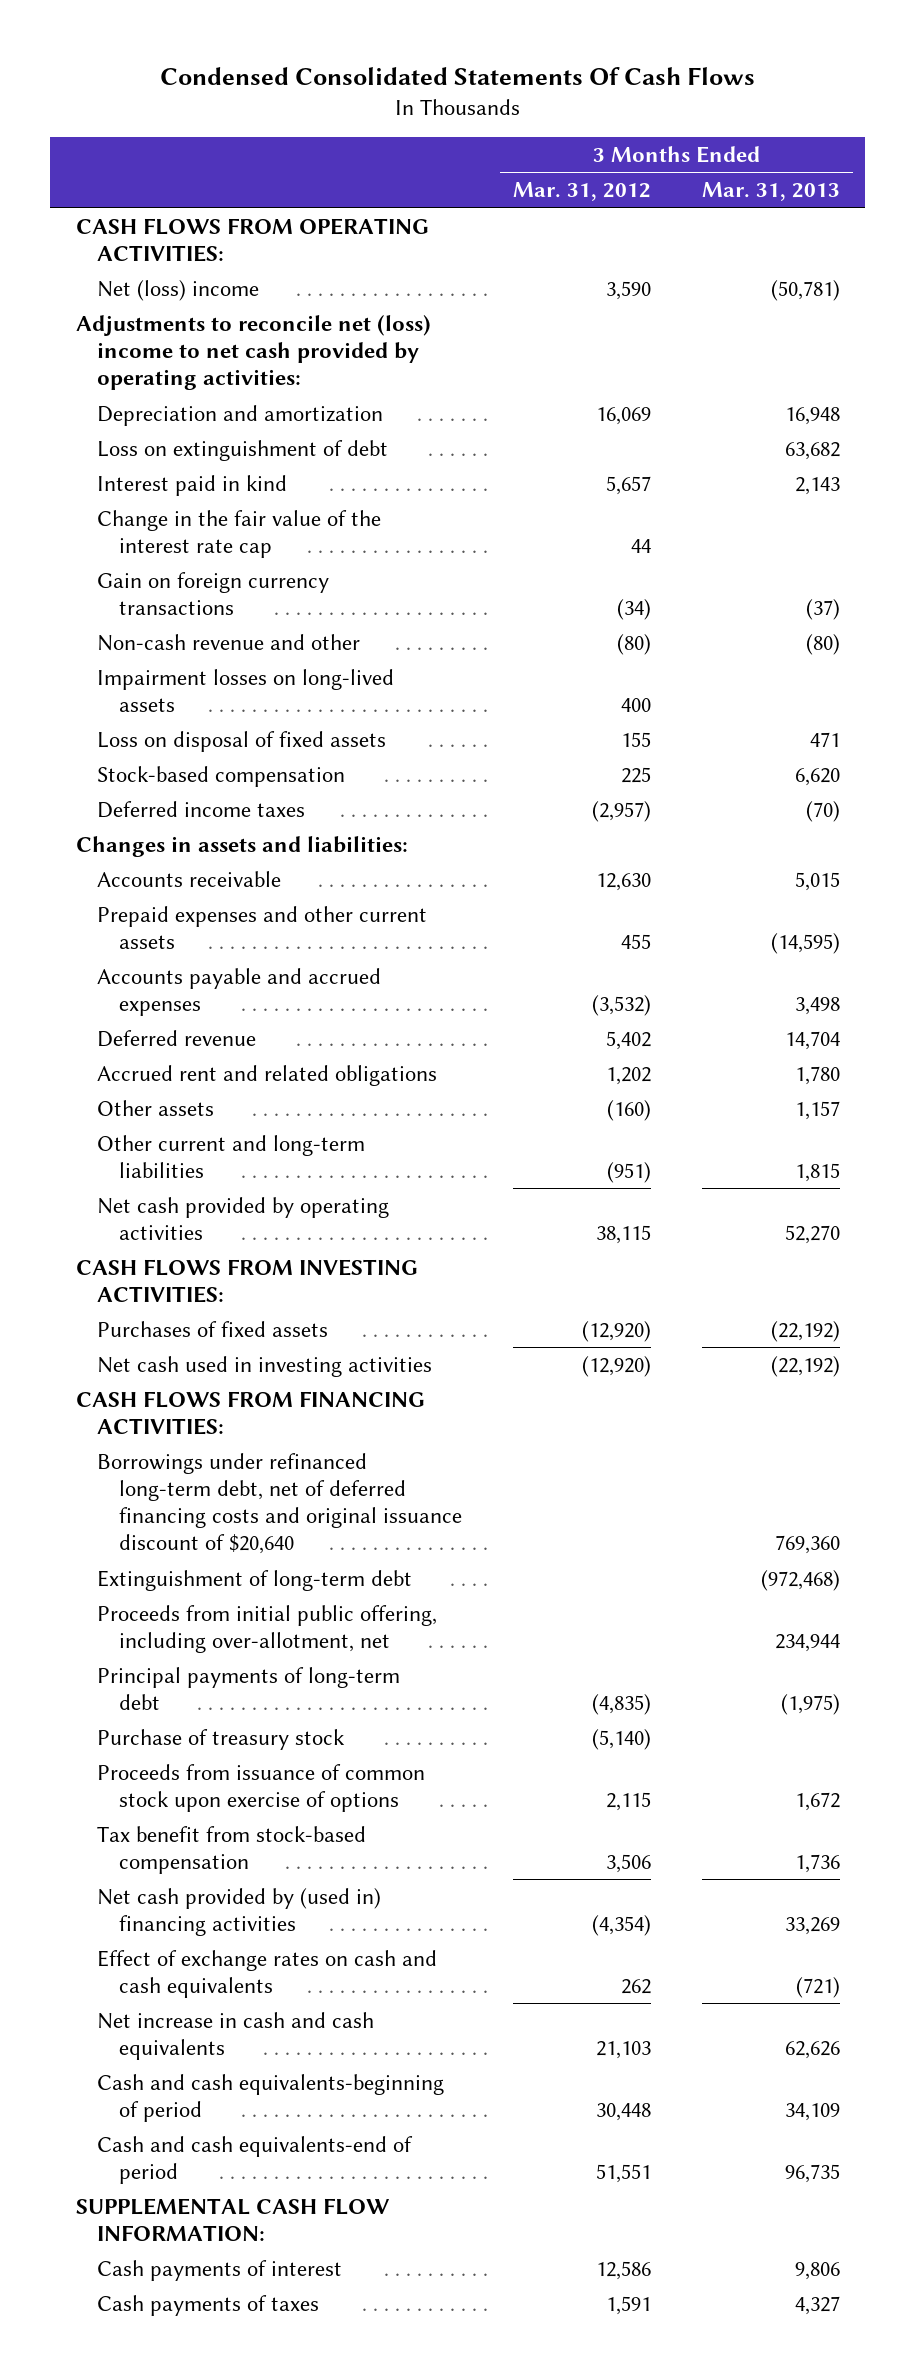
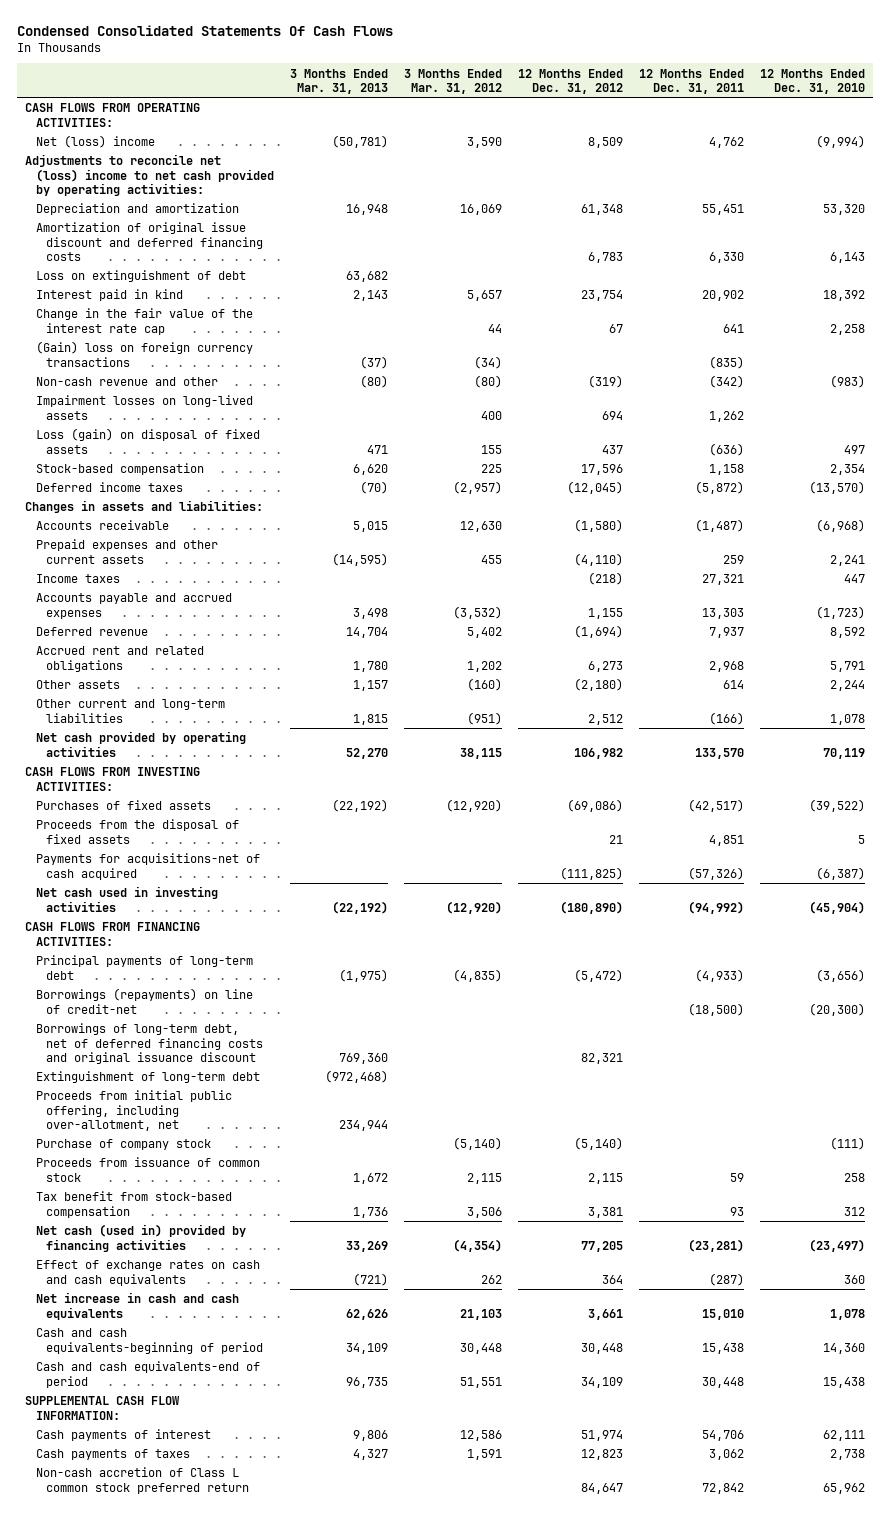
- | 3 Months Ended Mar. 31, 2012 | 3 Months Ended Mar. 31, 2013
+ | 3 Months Ended Mar. 31, 2013 | 3 Months Ended Mar. 31, 2012 | 12 Months Ended Dec. 31, 2012 | 12 Months Ended Dec. 31, 2011 | 12 Months Ended Dec. 31, 2010
+ Amortization of original issue discount and deferred financing costs | | | 6,783 | 6,330 | 6,143
- Gain on foreign currency transactions | (34) | (37)
+ (Gain) loss on foreign currency transactions | (37) | (34) | | (835) |
- Loss on disposal of fixed assets | 155 | 471
+ Loss (gain) on disposal of fixed assets | 471 | 155 | 437 | (636) | 497
+ Income taxes | | | (218) | 27,321 | 447
+ Proceeds from the disposal of fixed assets | | | 21 | 4,851 | 5
+ Payments for acquisitions-net of cash acquired | | | (111,825) | (57,326) | (6,387)
- Borrowings under refinanced long-term debt, net of deferred financing costs and original issuance discount of $20,640 | | 769,360
moved up: Principal payments of long-term debt | (1,975) | (4,835) | (5,472) | (4,933) | (3,656)
+ Borrowings (repayments) on line of credit-net | | | | (18,500) | (20,300)
+ Borrowings of long-term debt, net of deferred financing costs and original issuance discount | 769,360 | | 82,321 | |
- Purchase of treasury stock | (5,140) |
- Proceeds from issuance of common stock upon exercise of options | 2,115 | 1,672
+ Purchase of company stock | | (5,140) | (5,140) | | (111)
+ Proceeds from issuance of common stock | 1,672 | 2,115 | 2,115 | 59 | 258
- Net cash provided by (used in) financing activities | (4,354) | 33,269
+ Net cash (used in) provided by financing activities | 33,269 | (4,354) | 77,205 | (23,281) | (23,497)
+ Non-cash accretion of Class L common stock preferred return | | | 84,647 | 72,842 | 65,962

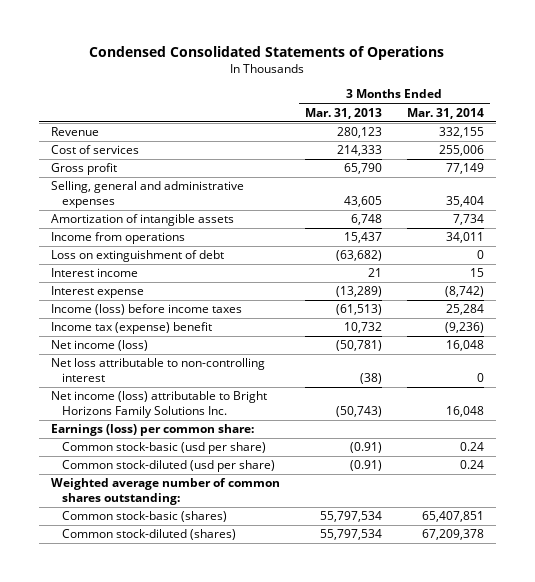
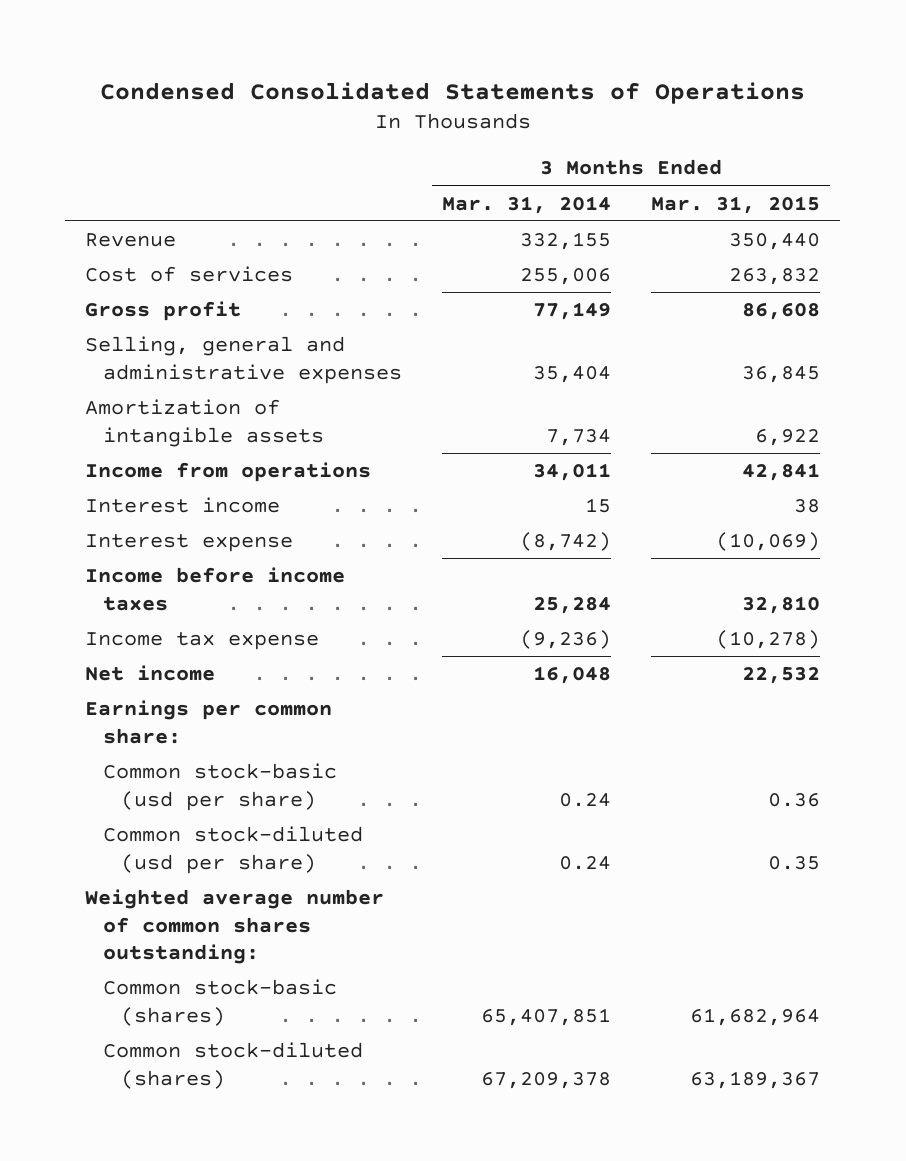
- | 3 Months Ended Mar. 31, 2013 | 3 Months Ended Mar. 31, 2014
+ | 3 Months Ended Mar. 31, 2014 | 3 Months Ended Mar. 31, 2015
- Loss on extinguishment of debt | (63,682) | 0
- Income (loss) before income taxes | (61,513) | 25,284
- Income tax (expense) benefit | 10,732 | (9,236)
- Net income (loss) | (50,781) | 16,048
- Net loss attributable to non-controlling interest | (38) | 0
- Net income (loss) attributable to Bright Horizons Family Solutions Inc. | (50,743) | 16,048
- Earnings (loss) per common share:
+ Income before income taxes | 25,284 | 32,810
+ Income tax expense | (9,236) | (10,278)
+ Net income | 16,048 | 22,532
+ Earnings per common share:

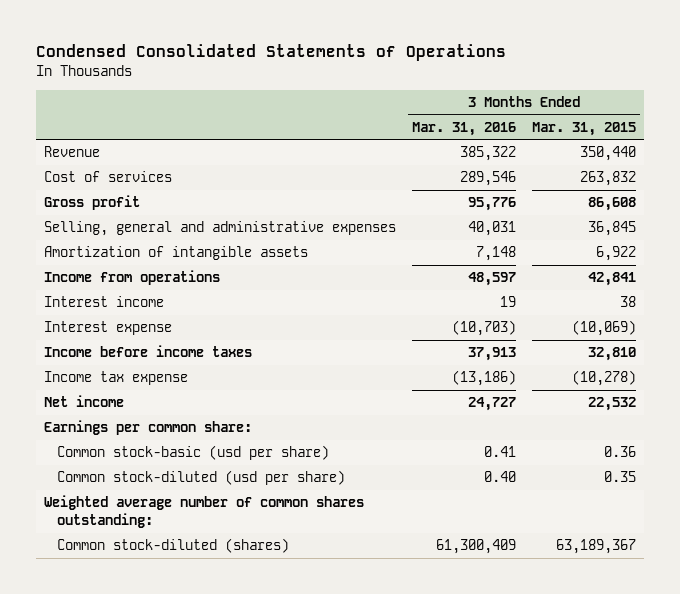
- | 3 Months Ended Mar. 31, 2014 | 3 Months Ended Mar. 31, 2015
+ | 3 Months Ended Mar. 31, 2016 | 3 Months Ended Mar. 31, 2015
- Common stock-basic (shares) | 65,407,851 | 61,682,964

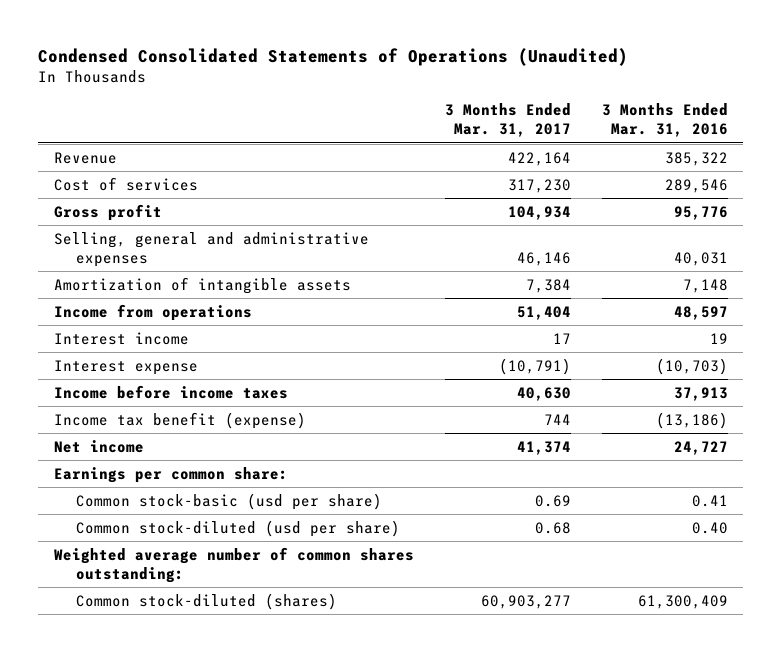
- Condensed Consolidated Statements of Operations
+ Condensed Consolidated Statements of Operations (Unaudited)
- | 3 Months Ended Mar. 31, 2016 | 3 Months Ended Mar. 31, 2015
+ | 3 Months Ended Mar. 31, 2017 | 3 Months Ended Mar. 31, 2016
- Income tax expense | (13,186) | (10,278)
+ Income tax benefit (expense) | 744 | (13,186)

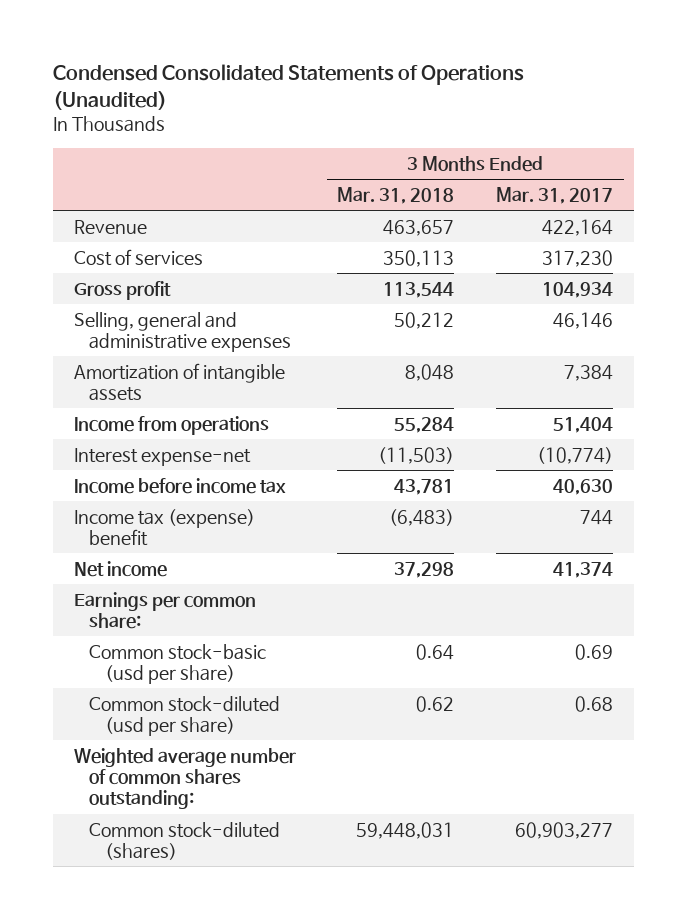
- | 3 Months Ended Mar. 31, 2017 | 3 Months Ended Mar. 31, 2016
+ | 3 Months Ended Mar. 31, 2018 | 3 Months Ended Mar. 31, 2017
- Interest income | 17 | 19
- Interest expense | (10,791) | (10,703)
- Income before income taxes | 40,630 | 37,913
- Income tax benefit (expense) | 744 | (13,186)
+ Interest expense-net | (11,503) | (10,774)
+ Income before income tax | 43,781 | 40,630
+ Income tax (expense) benefit | (6,483) | 744

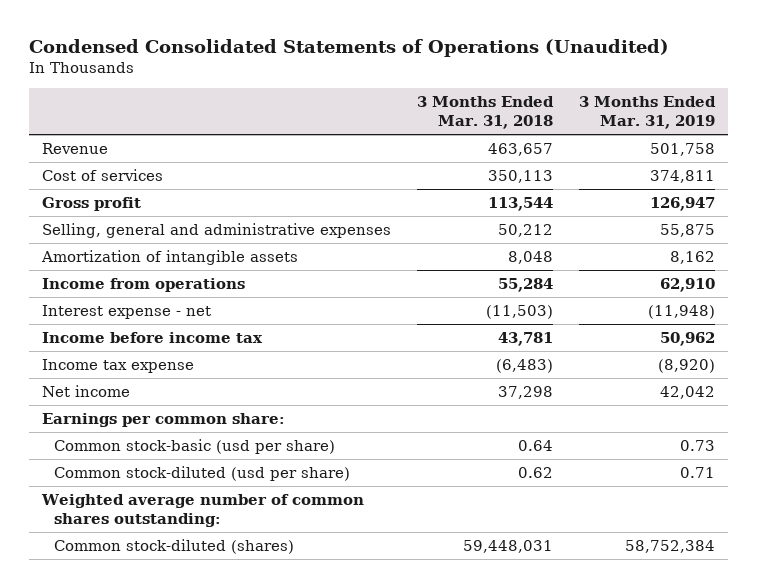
- | 3 Months Ended Mar. 31, 2018 | 3 Months Ended Mar. 31, 2017
+ | 3 Months Ended Mar. 31, 2018 | 3 Months Ended Mar. 31, 2019
- Interest expense-net | (11,503) | (10,774)
+ Interest expense - net | (11,503) | (11,948)
- Income tax (expense) benefit | (6,483) | 744
+ Income tax expense | (6,483) | (8,920)

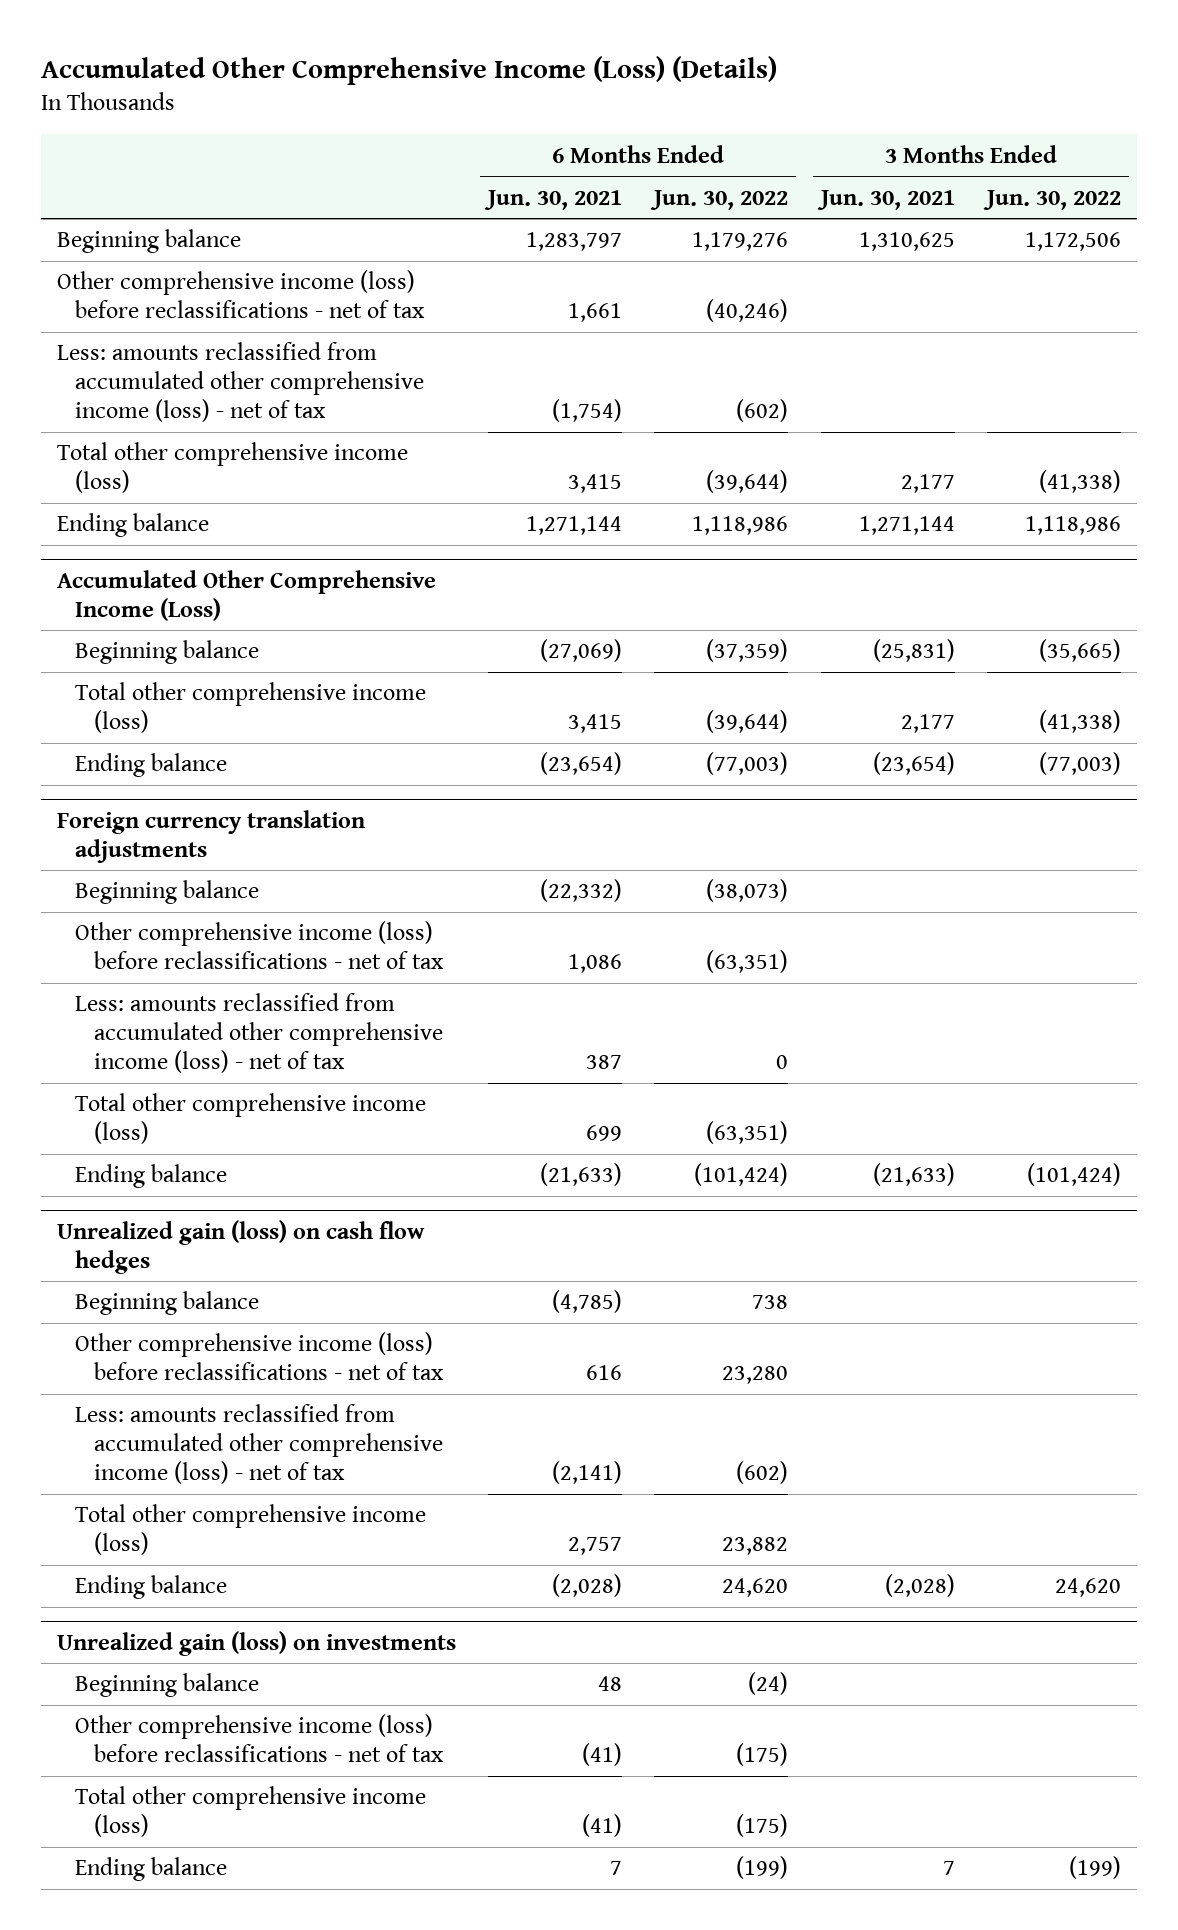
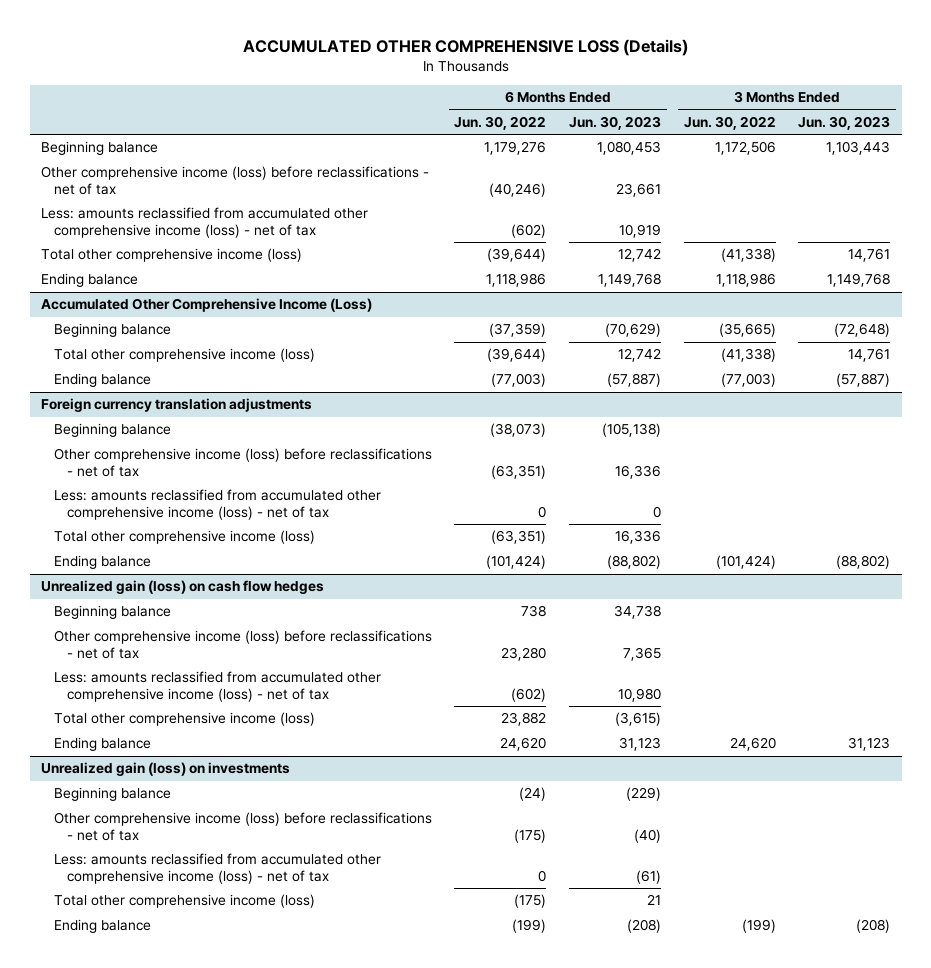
- Accumulated Other Comprehensive Income (Loss) (Details)
+ ACCUMULATED OTHER COMPREHENSIVE LOSS (Details)
- | 6 Months Ended Jun. 30, 2021 | 6 Months Ended Jun. 30, 2022 | 3 Months Ended Jun. 30, 2021 | 3 Months Ended Jun. 30, 2022
+ | 6 Months Ended Jun. 30, 2022 | 6 Months Ended Jun. 30, 2023 | 3 Months Ended Jun. 30, 2022 | 3 Months Ended Jun. 30, 2023
@ Unrealized gain (loss) on investments
+ Less: amounts reclassified from accumulated other comprehensive income (loss) - net of tax | 0 | (61) | |

